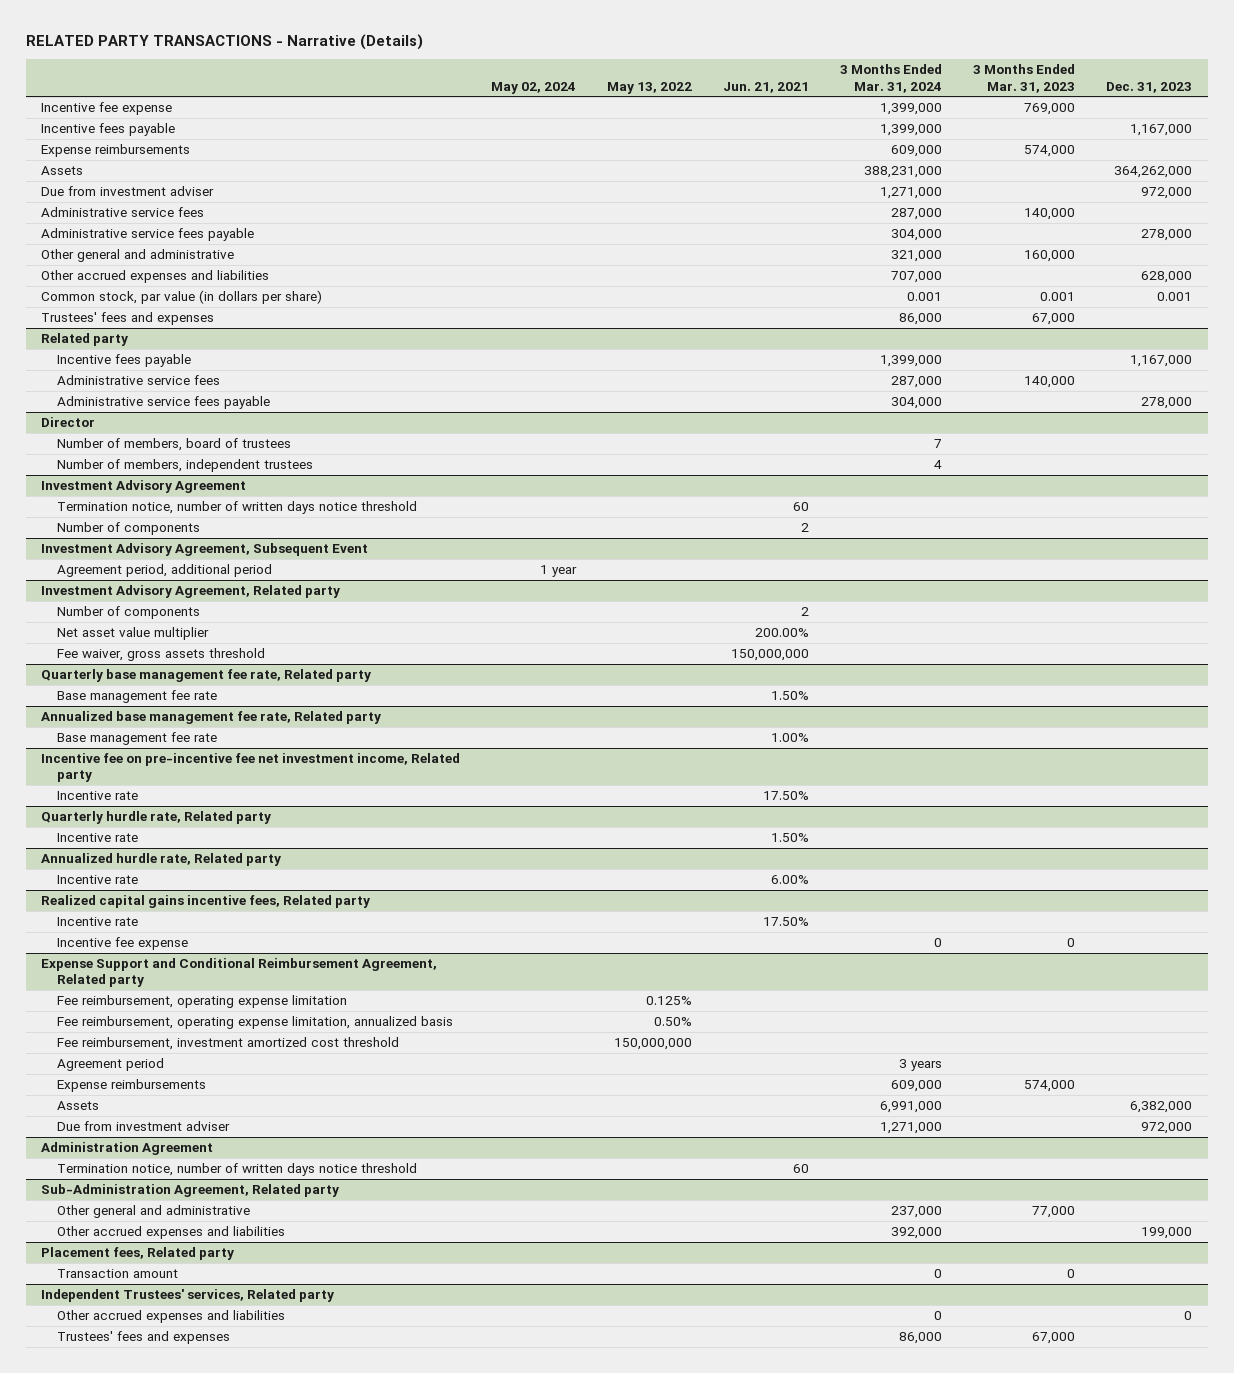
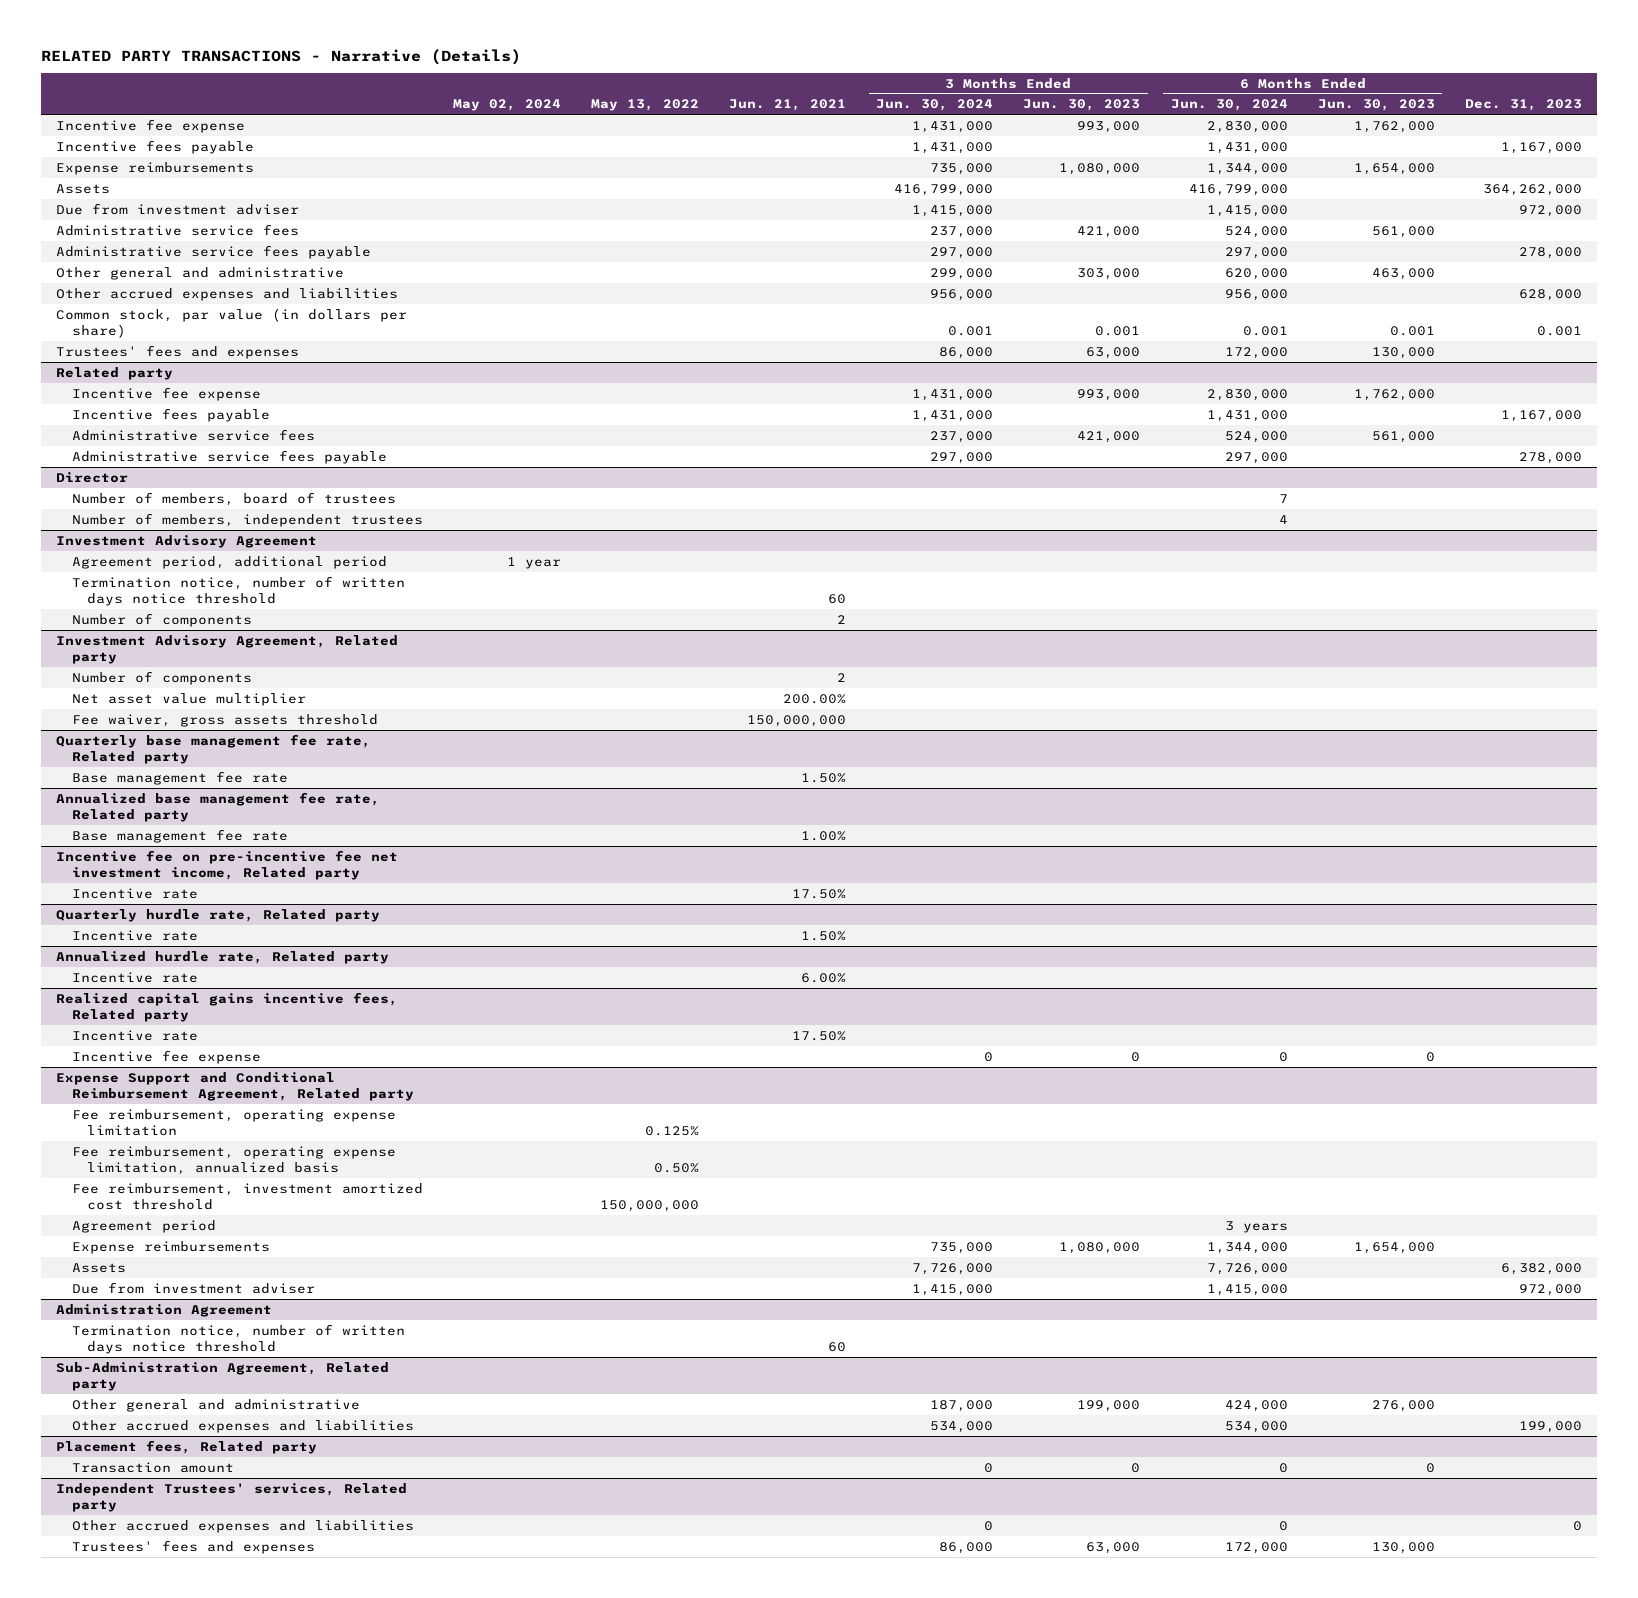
- | May 02, 2024 | May 13, 2022 | Jun. 21, 2021 | 3 Months Ended Mar. 31, 2024 | 3 Months Ended Mar. 31, 2023 | Dec. 31, 2023
+ | May 02, 2024 | May 13, 2022 | Jun. 21, 2021 | 3 Months Ended Jun. 30, 2024 | 3 Months Ended Jun. 30, 2023 | 6 Months Ended Jun. 30, 2024 | 6 Months Ended Jun. 30, 2023 | Dec. 31, 2023
@ Related party
+ Incentive fee expense | | | | 1,431,000 | 993,000 | 2,830,000 | 1,762,000 |
@ Investment Advisory Agreement
+ Agreement period, additional period | 1 year | | | | | | |
- Investment Advisory Agreement, Subsequent Event
- Agreement period, additional period | 1 year | | | | |

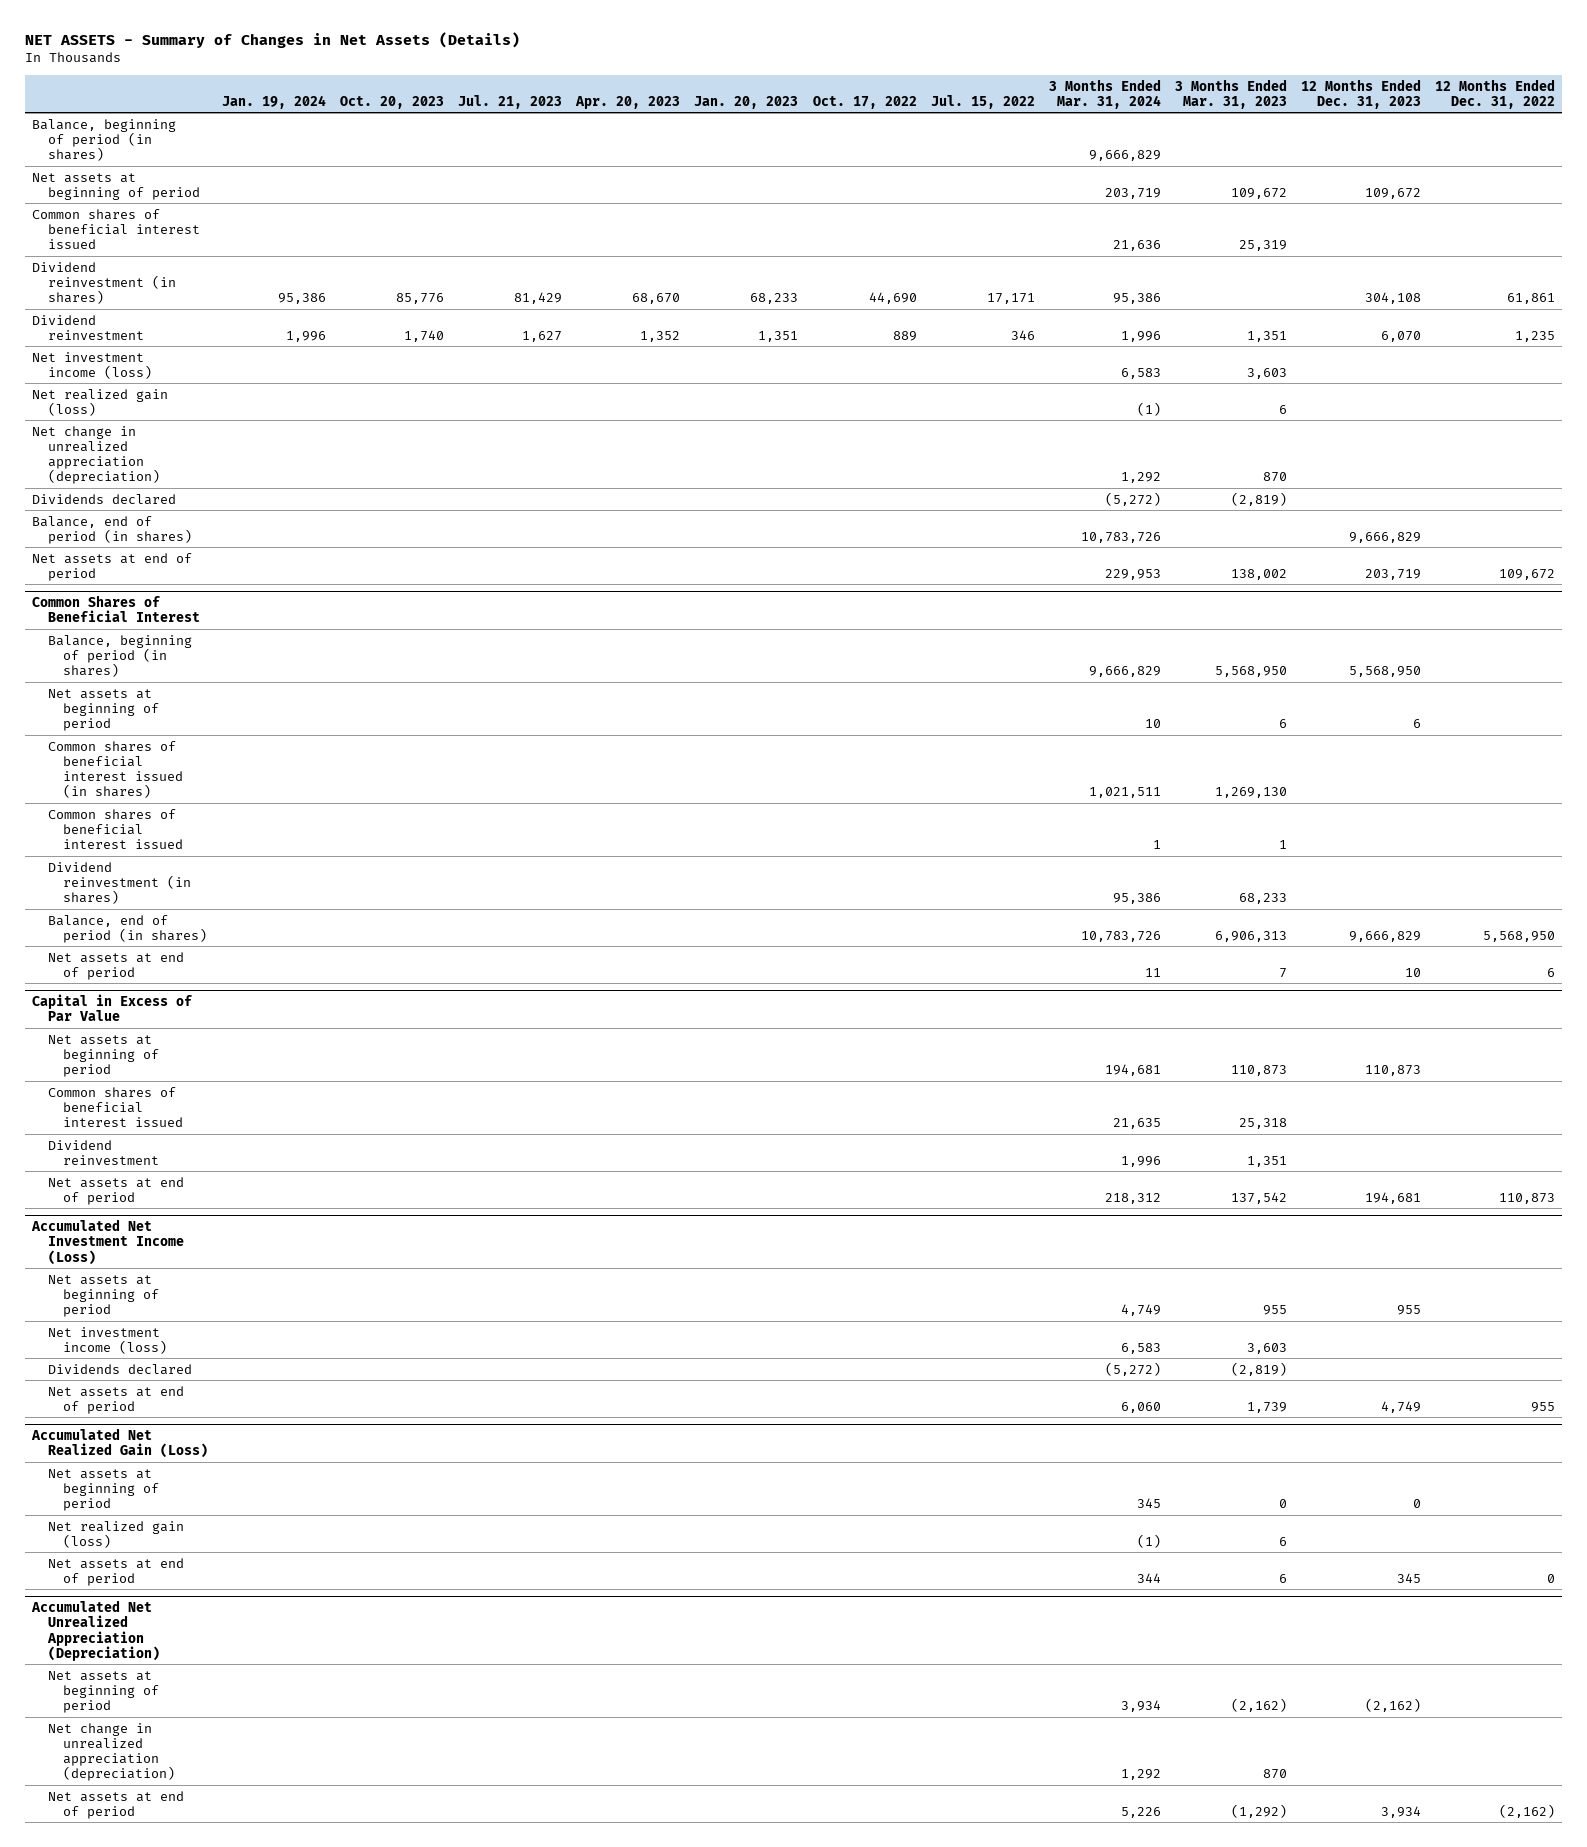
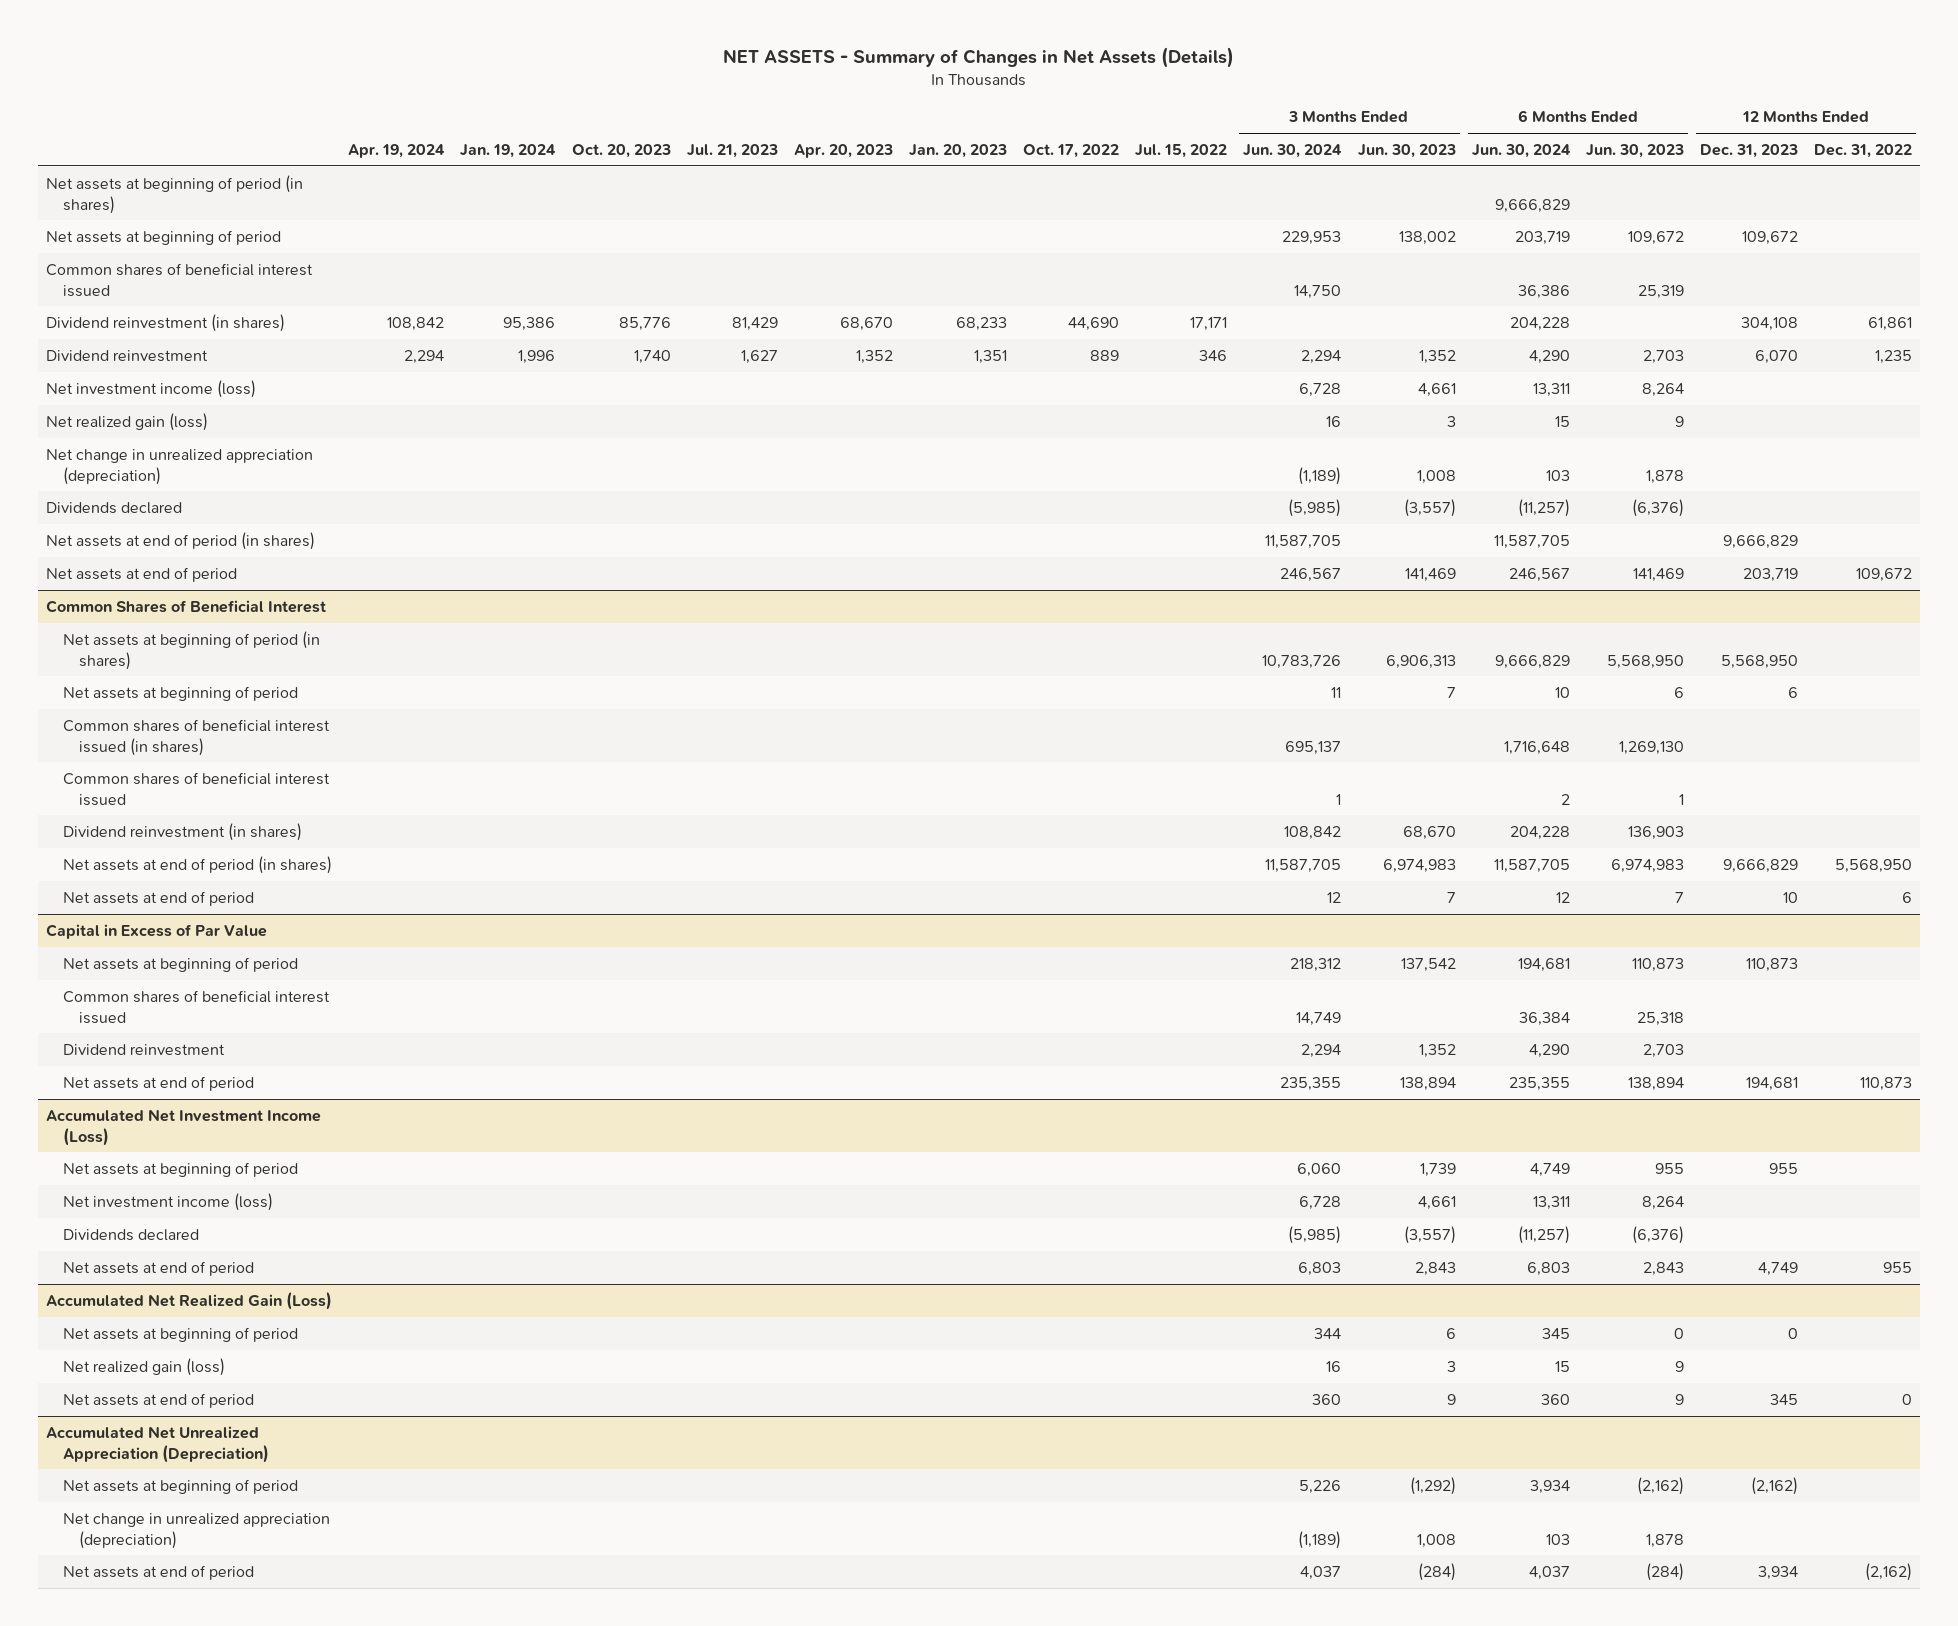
- | Jan. 19, 2024 | Oct. 20, 2023 | Jul. 21, 2023 | Apr. 20, 2023 | Jan. 20, 2023 | Oct. 17, 2022 | Jul. 15, 2022 | 3 Months Ended Mar. 31, 2024 | 3 Months Ended Mar. 31, 2023 | 12 Months Ended Dec. 31, 2023 | 12 Months Ended Dec. 31, 2022
+ | Apr. 19, 2024 | Jan. 19, 2024 | Oct. 20, 2023 | Jul. 21, 2023 | Apr. 20, 2023 | Jan. 20, 2023 | Oct. 17, 2022 | Jul. 15, 2022 | 3 Months Ended Jun. 30, 2024 | 3 Months Ended Jun. 30, 2023 | 6 Months Ended Jun. 30, 2024 | 6 Months Ended Jun. 30, 2023 | 12 Months Ended Dec. 31, 2023 | 12 Months Ended Dec. 31, 2022
- Balance, beginning of period (in shares) | | | | | | | | 9,666,829 | | |
+ Net assets at beginning of period (in shares) | | | | | | | | | | | 9,666,829 | | |
- Balance, end of period (in shares) | | | | | | | | 10,783,726 | | 9,666,829 |
+ Net assets at end of period (in shares) | | | | | | | | | 11,587,705 | | 11,587,705 | | 9,666,829 |
@ Common Shares of Beneficial Interest
- Balance, beginning of period (in shares) | | | | | | | | 9,666,829 | 5,568,950 | 5,568,950 |
+ Net assets at beginning of period (in shares) | | | | | | | | | 10,783,726 | 6,906,313 | 9,666,829 | 5,568,950 | 5,568,950 |
- Balance, end of period (in shares) | | | | | | | | 10,783,726 | 6,906,313 | 9,666,829 | 5,568,950
+ Net assets at end of period (in shares) | | | | | | | | | 11,587,705 | 6,974,983 | 11,587,705 | 6,974,983 | 9,666,829 | 5,568,950

